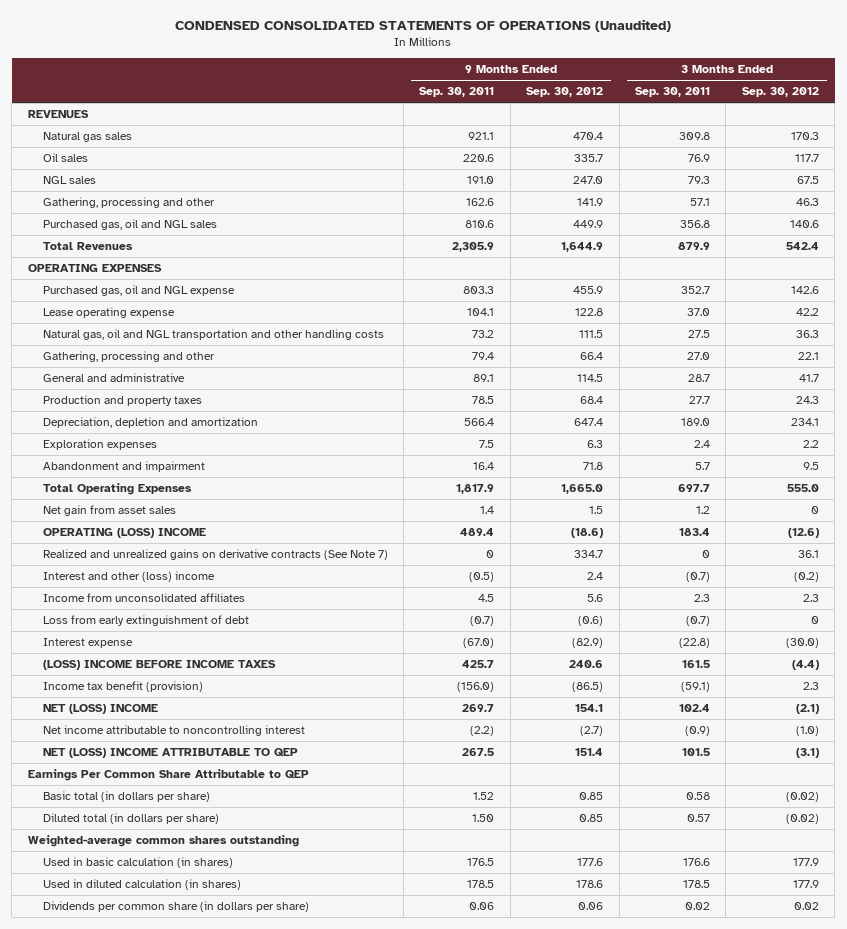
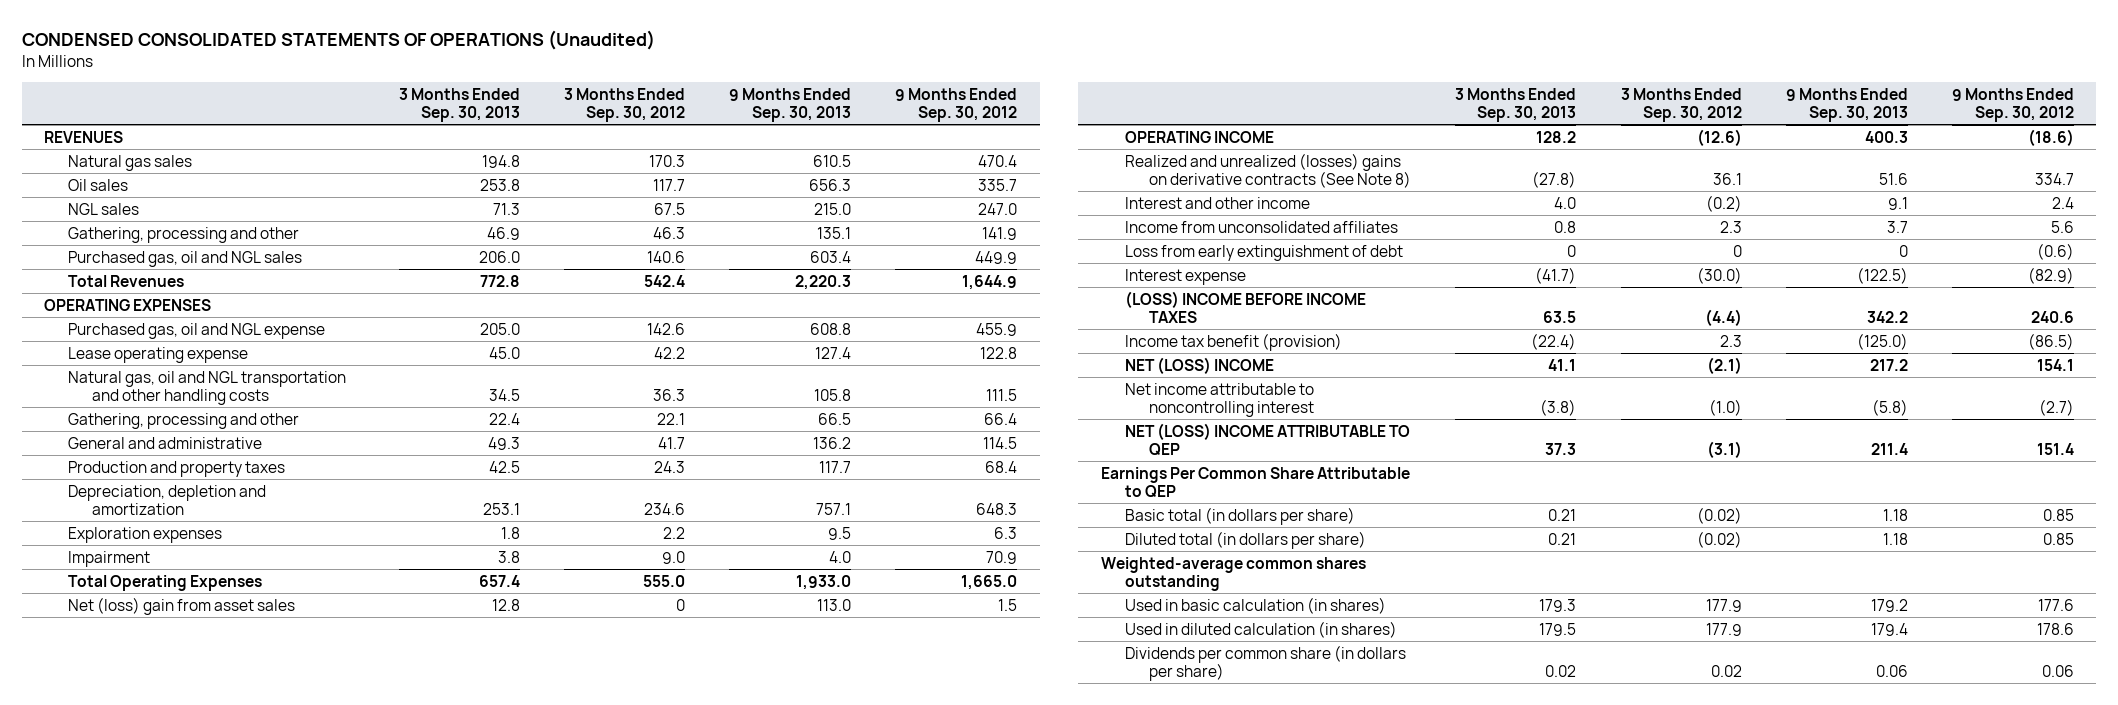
- | 9 Months Ended Sep. 30, 2011 | 9 Months Ended Sep. 30, 2012 | 3 Months Ended Sep. 30, 2011 | 3 Months Ended Sep. 30, 2012
+ | 3 Months Ended Sep. 30, 2013 | 3 Months Ended Sep. 30, 2012 | 9 Months Ended Sep. 30, 2013 | 9 Months Ended Sep. 30, 2012
- Depreciation, depletion and amortization | 566.4 | 647.4 | 189.0 | 234.1
+ Depreciation, depletion and amortization | 253.1 | 234.6 | 757.1 | 648.3
- Abandonment and impairment | 16.4 | 71.8 | 5.7 | 9.5
+ Impairment | 3.8 | 9.0 | 4.0 | 70.9
- Net gain from asset sales | 1.4 | 1.5 | 1.2 | 0
- OPERATING (LOSS) INCOME | 489.4 | (18.6) | 183.4 | (12.6)
- Realized and unrealized gains on derivative contracts (See Note 7) | 0 | 334.7 | 0 | 36.1
- Interest and other (loss) income | (0.5) | 2.4 | (0.7) | (0.2)
+ Net (loss) gain from asset sales | 12.8 | 0 | 113.0 | 1.5
+ OPERATING INCOME | 128.2 | (12.6) | 400.3 | (18.6)
+ Realized and unrealized (losses) gains on derivative contracts (See Note 8) | (27.8) | 36.1 | 51.6 | 334.7
+ Interest and other income | 4.0 | (0.2) | 9.1 | 2.4

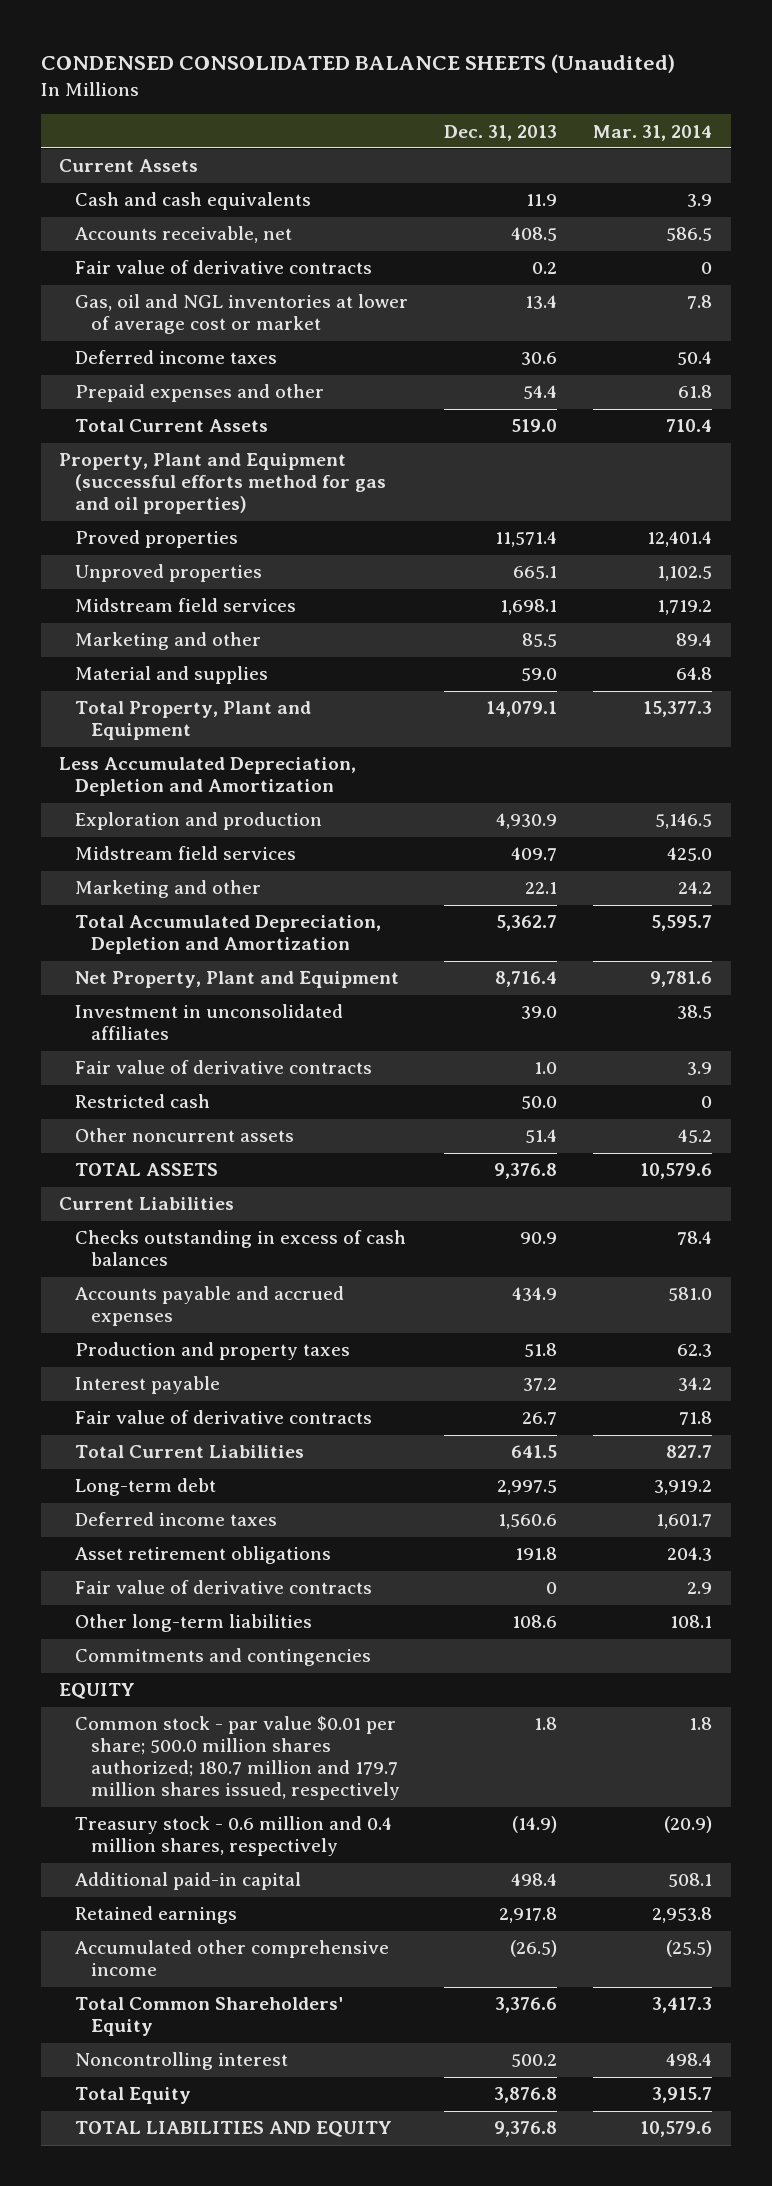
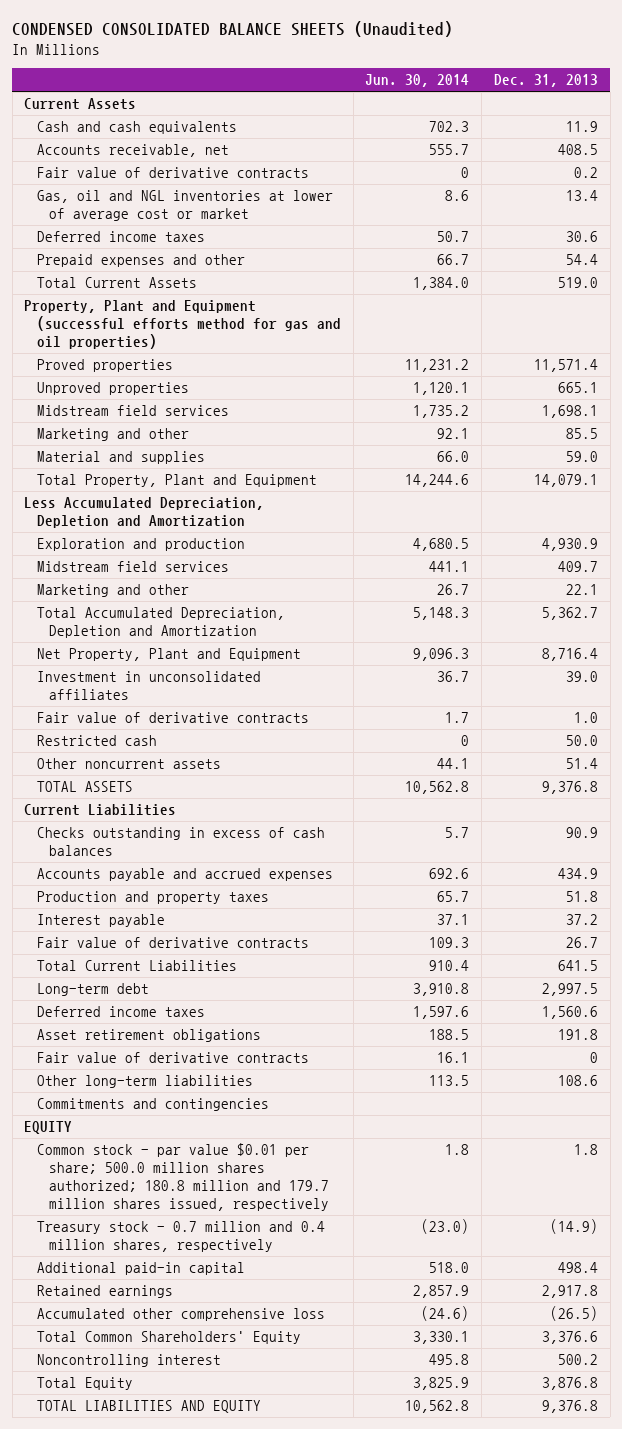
- | Dec. 31, 2013 | Mar. 31, 2014
+ | Jun. 30, 2014 | Dec. 31, 2013
- Common stock - par value $0.01 per share; 500.0 million shares authorized; 180.7 million and 179.7 million shares issued, respectively | 1.8 | 1.8
- Treasury stock - 0.6 million and 0.4 million shares, respectively | (14.9) | (20.9)
+ Common stock - par value $0.01 per share; 500.0 million shares authorized; 180.8 million and 179.7 million shares issued, respectively | 1.8 | 1.8
+ Treasury stock - 0.7 million and 0.4 million shares, respectively | (23.0) | (14.9)
- Accumulated other comprehensive income | (26.5) | (25.5)
+ Accumulated other comprehensive loss | (24.6) | (26.5)

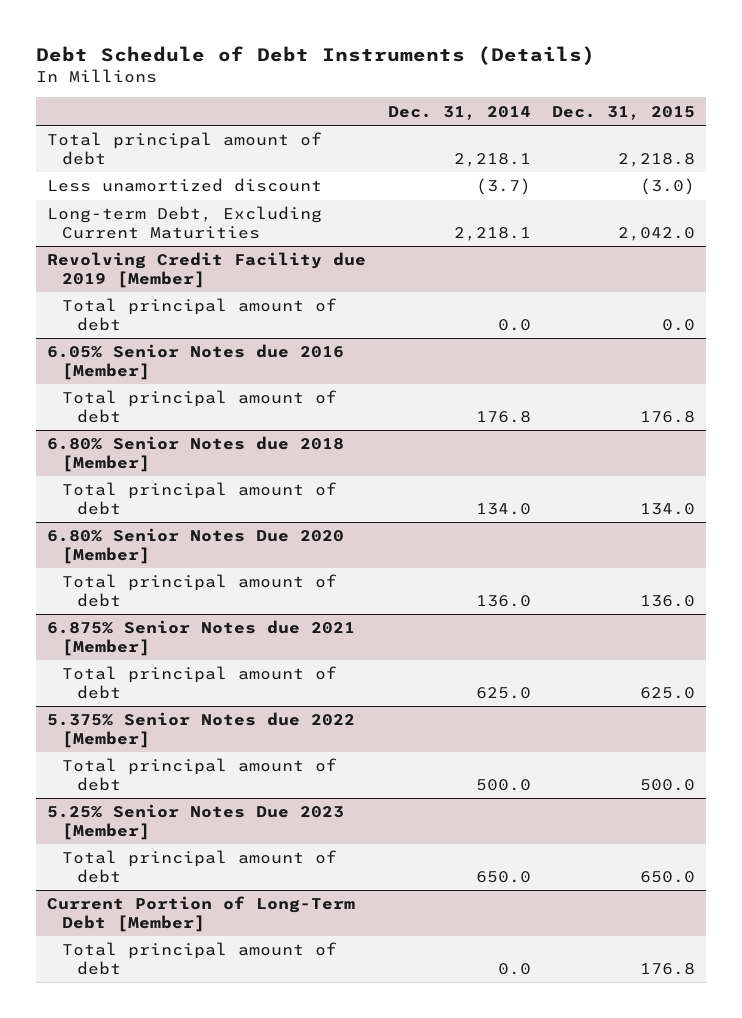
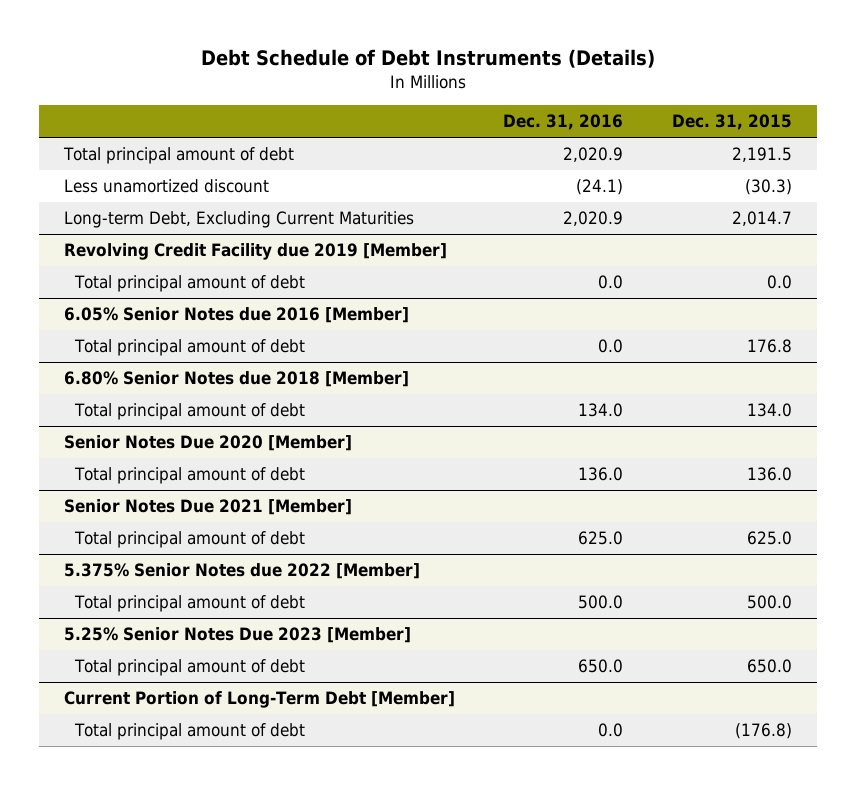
- | Dec. 31, 2014 | Dec. 31, 2015
+ | Dec. 31, 2016 | Dec. 31, 2015
- Total principal amount of debt | 2,218.1 | 2,218.8
- Less unamortized discount | (3.7) | (3.0)
- Long-term Debt, Excluding Current Maturities | 2,218.1 | 2,042.0
+ Total principal amount of debt | 2,020.9 | 2,191.5
+ Less unamortized discount | (24.1) | (30.3)
+ Long-term Debt, Excluding Current Maturities | 2,020.9 | 2,014.7
- 6.80% Senior Notes Due 2020 [Member]
+ Senior Notes Due 2020 [Member]
- 6.875% Senior Notes due 2021 [Member]
+ Senior Notes Due 2021 [Member]
@ Current Portion of Long-Term Debt [Member]
- Total principal amount of debt | 0.0 | 176.8
+ Total principal amount of debt | 0.0 | (176.8)

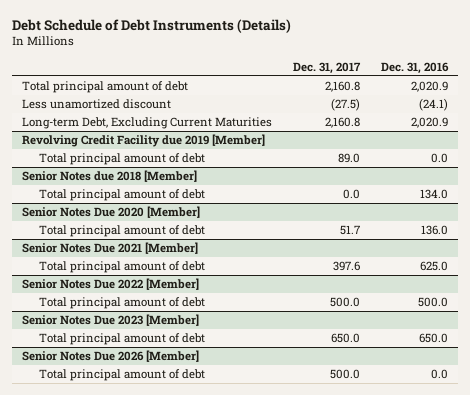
- | Dec. 31, 2016 | Dec. 31, 2015
+ | Dec. 31, 2017 | Dec. 31, 2016
- 6.05% Senior Notes due 2016 [Member]
- Total principal amount of debt | 0.0 | 176.8
- 6.80% Senior Notes due 2018 [Member]
+ Senior Notes due 2018 [Member]
- 5.375% Senior Notes due 2022 [Member]
+ Senior Notes Due 2022 [Member]
- 5.25% Senior Notes Due 2023 [Member]
+ Senior Notes Due 2023 [Member]
- Current Portion of Long-Term Debt [Member]
+ Senior Notes Due 2026 [Member]

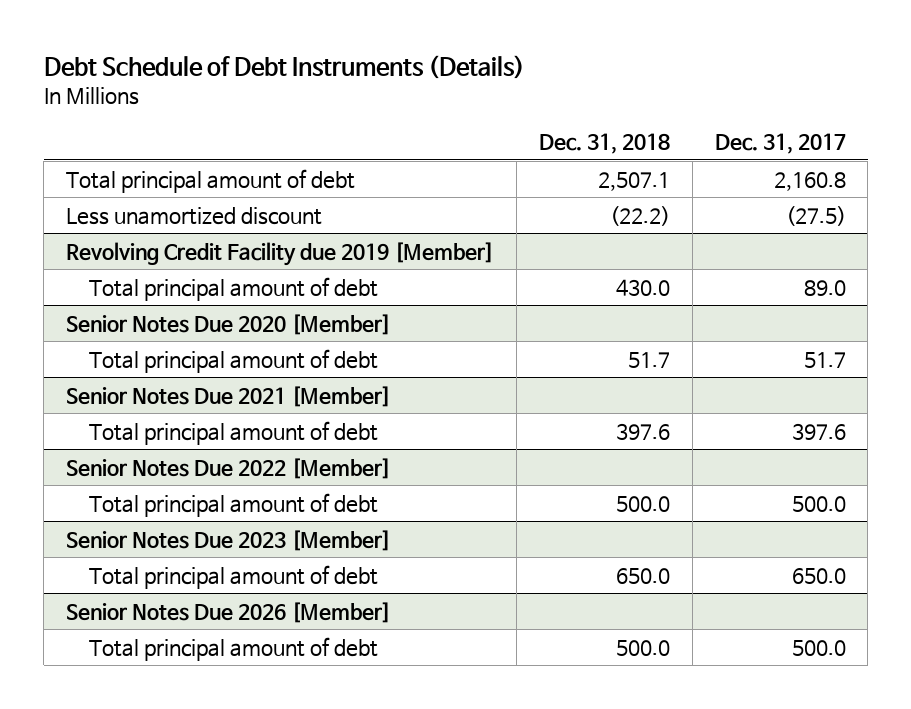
- | Dec. 31, 2017 | Dec. 31, 2016
+ | Dec. 31, 2018 | Dec. 31, 2017
- Long-term Debt, Excluding Current Maturities | 2,160.8 | 2,020.9
- Senior Notes due 2018 [Member]
- Total principal amount of debt | 0.0 | 134.0

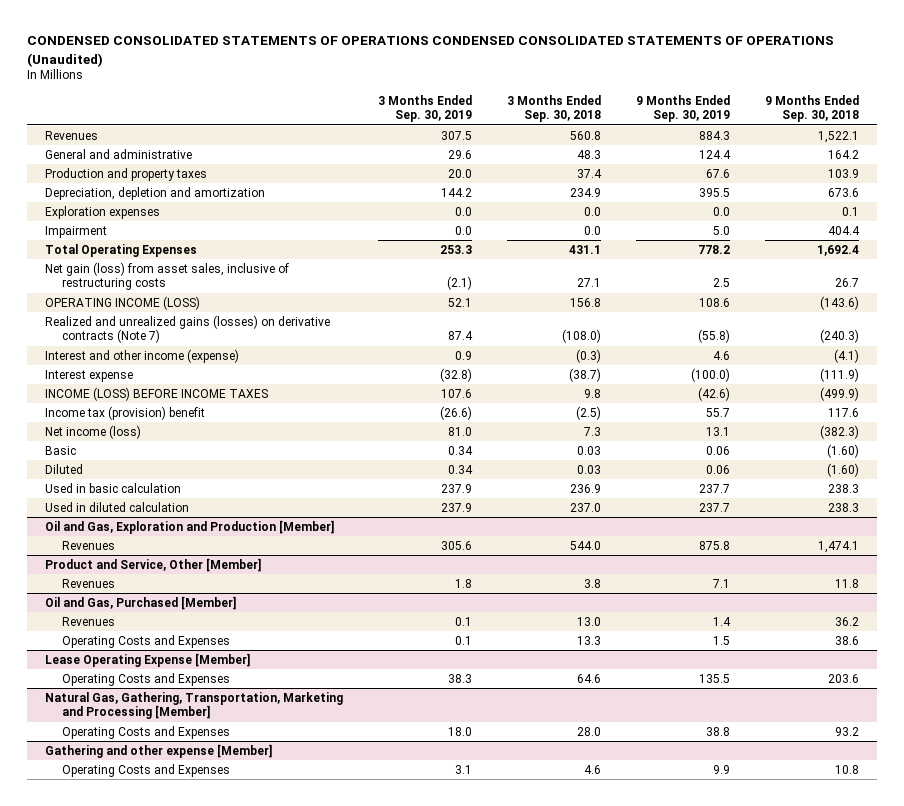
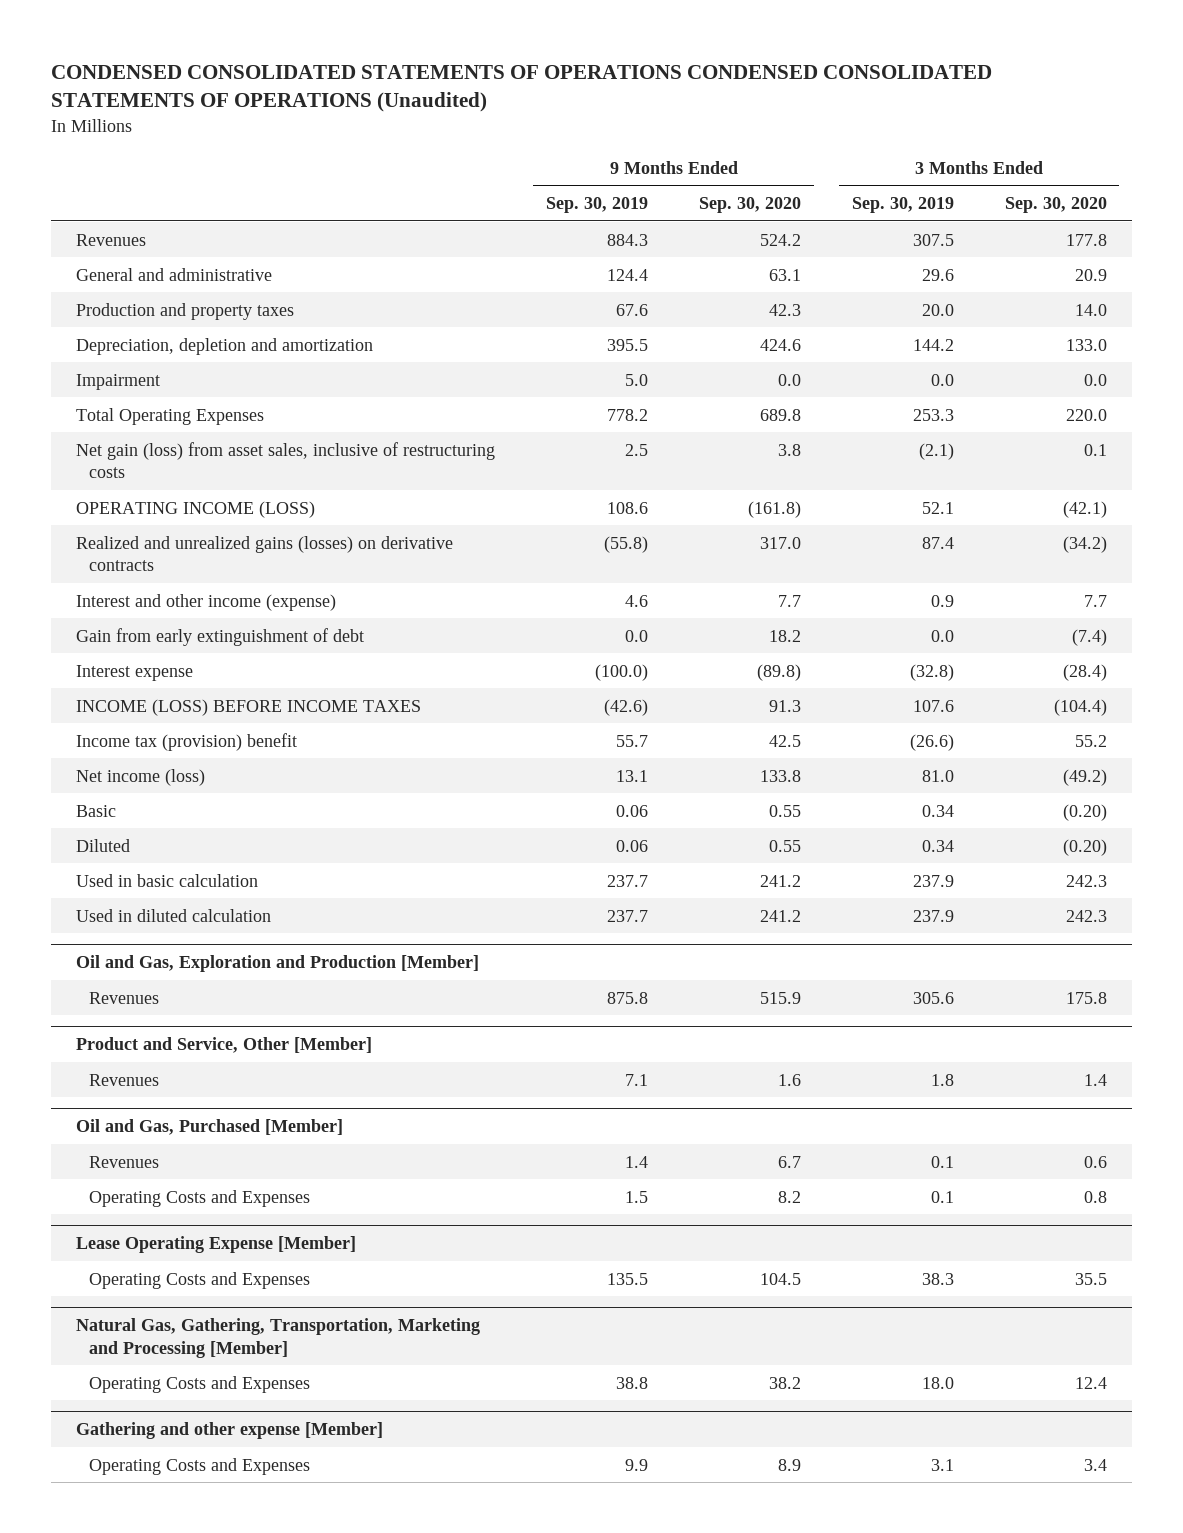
- | 3 Months Ended Sep. 30, 2019 | 3 Months Ended Sep. 30, 2018 | 9 Months Ended Sep. 30, 2019 | 9 Months Ended Sep. 30, 2018
+ | 9 Months Ended Sep. 30, 2019 | 9 Months Ended Sep. 30, 2020 | 3 Months Ended Sep. 30, 2019 | 3 Months Ended Sep. 30, 2020
- Exploration expenses | 0.0 | 0.0 | 0.0 | 0.1
- Realized and unrealized gains (losses) on derivative contracts (Note 7) | 87.4 | (108.0) | (55.8) | (240.3)
+ Realized and unrealized gains (losses) on derivative contracts | (55.8) | 317.0 | 87.4 | (34.2)
+ Gain from early extinguishment of debt | 0.0 | 18.2 | 0.0 | (7.4)

